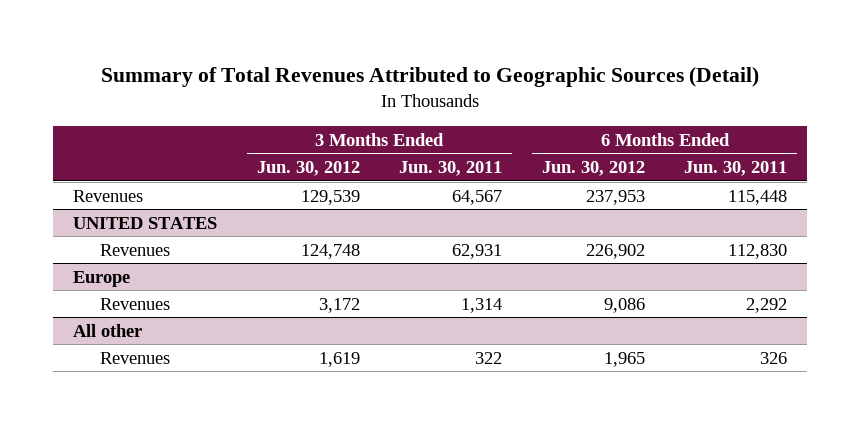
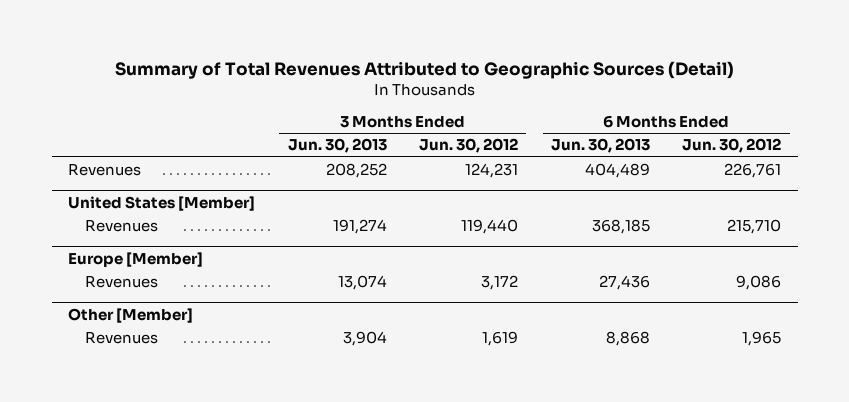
- | 3 Months Ended Jun. 30, 2012 | 3 Months Ended Jun. 30, 2011 | 6 Months Ended Jun. 30, 2012 | 6 Months Ended Jun. 30, 2011
+ | 3 Months Ended Jun. 30, 2013 | 3 Months Ended Jun. 30, 2012 | 6 Months Ended Jun. 30, 2013 | 6 Months Ended Jun. 30, 2012
- Revenues | 129,539 | 64,567 | 237,953 | 115,448
- UNITED STATES
- Revenues | 124,748 | 62,931 | 226,902 | 112,830
- Europe
+ Revenues | 208,252 | 124,231 | 404,489 | 226,761
+ United States [Member]
+ Revenues | 191,274 | 119,440 | 368,185 | 215,710
+ Europe [Member]
- All other
+ Other [Member]

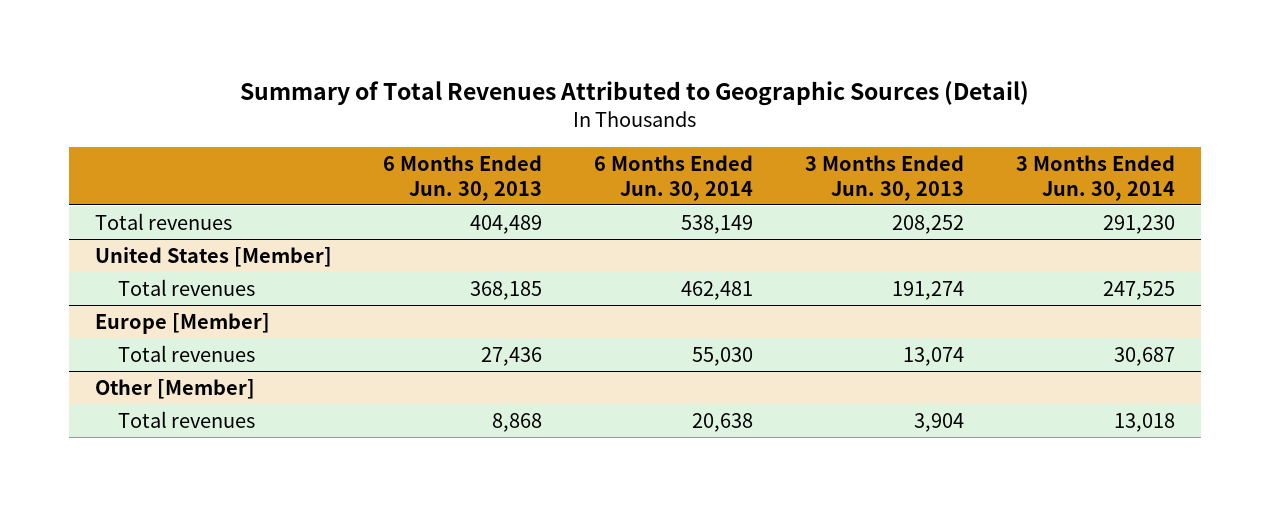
- | 3 Months Ended Jun. 30, 2013 | 3 Months Ended Jun. 30, 2012 | 6 Months Ended Jun. 30, 2013 | 6 Months Ended Jun. 30, 2012
+ | 6 Months Ended Jun. 30, 2013 | 6 Months Ended Jun. 30, 2014 | 3 Months Ended Jun. 30, 2013 | 3 Months Ended Jun. 30, 2014
- Revenues | 208,252 | 124,231 | 404,489 | 226,761
+ Total revenues | 404,489 | 538,149 | 208,252 | 291,230
@ United States [Member]
- Revenues | 191,274 | 119,440 | 368,185 | 215,710
+ Total revenues | 368,185 | 462,481 | 191,274 | 247,525
@ Europe [Member]
- Revenues | 13,074 | 3,172 | 27,436 | 9,086
+ Total revenues | 27,436 | 55,030 | 13,074 | 30,687
@ Other [Member]
- Revenues | 3,904 | 1,619 | 8,868 | 1,965
+ Total revenues | 8,868 | 20,638 | 3,904 | 13,018

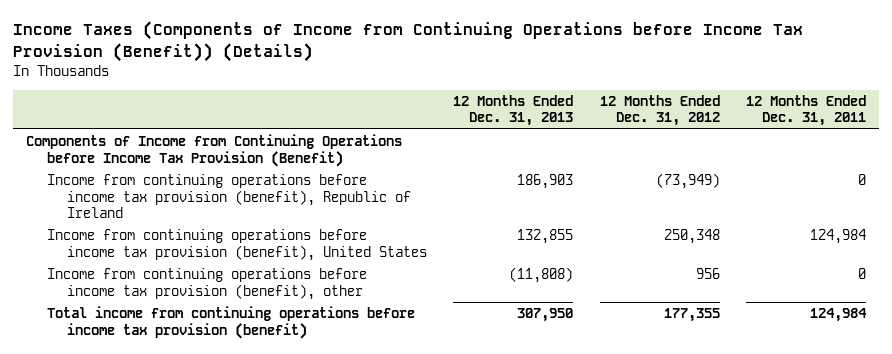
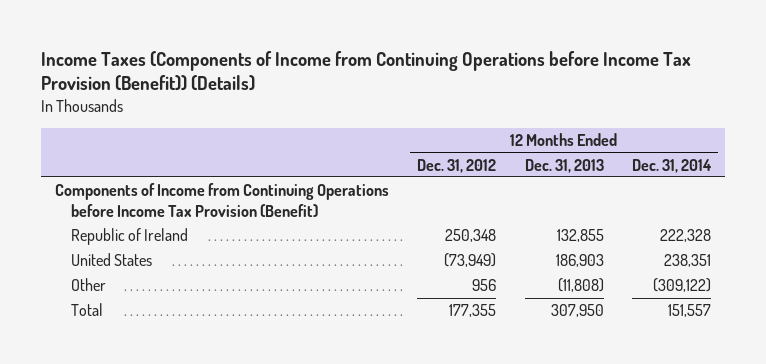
- | 12 Months Ended Dec. 31, 2013 | 12 Months Ended Dec. 31, 2012 | 12 Months Ended Dec. 31, 2011
+ | 12 Months Ended Dec. 31, 2012 | 12 Months Ended Dec. 31, 2013 | 12 Months Ended Dec. 31, 2014
- Income from continuing operations before income tax provision (benefit), Republic of Ireland | 186,903 | (73,949) | 0
- Income from continuing operations before income tax provision (benefit), United States | 132,855 | 250,348 | 124,984
- Income from continuing operations before income tax provision (benefit), other | (11,808) | 956 | 0
- Total income from continuing operations before income tax provision (benefit) | 307,950 | 177,355 | 124,984
+ Republic of Ireland | 250,348 | 132,855 | 222,328
+ United States | (73,949) | 186,903 | 238,351
+ Other | 956 | (11,808) | (309,122)
+ Total | 177,355 | 307,950 | 151,557

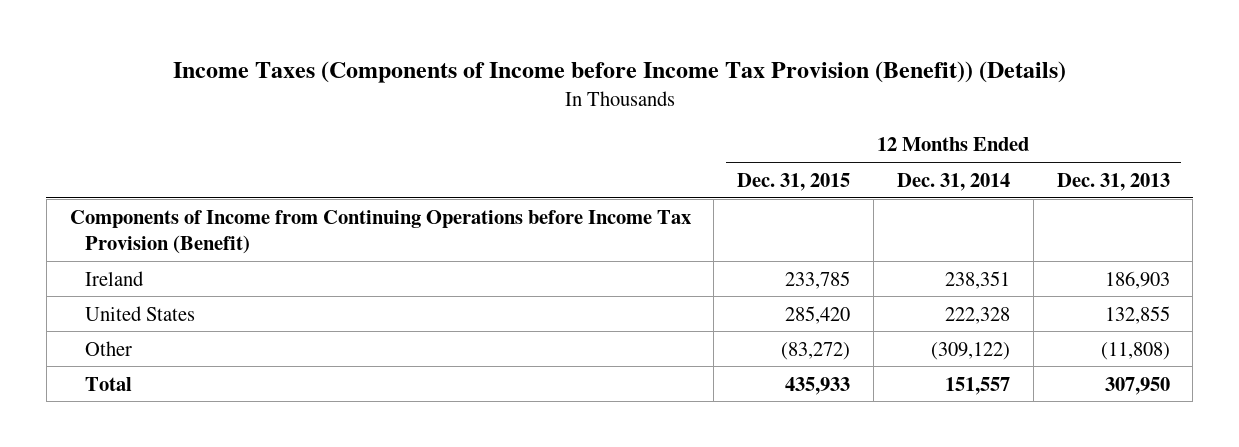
- Income Taxes (Components of Income from Continuing Operations before Income Tax Provision (Benefit)) (Details)
+ Income Taxes (Components of Income before Income Tax Provision (Benefit)) (Details)
- | 12 Months Ended Dec. 31, 2012 | 12 Months Ended Dec. 31, 2013 | 12 Months Ended Dec. 31, 2014
+ | 12 Months Ended Dec. 31, 2015 | 12 Months Ended Dec. 31, 2014 | 12 Months Ended Dec. 31, 2013
- Republic of Ireland | 250,348 | 132,855 | 222,328
- United States | (73,949) | 186,903 | 238,351
+ Ireland | 233,785 | 238,351 | 186,903
+ United States | 285,420 | 222,328 | 132,855

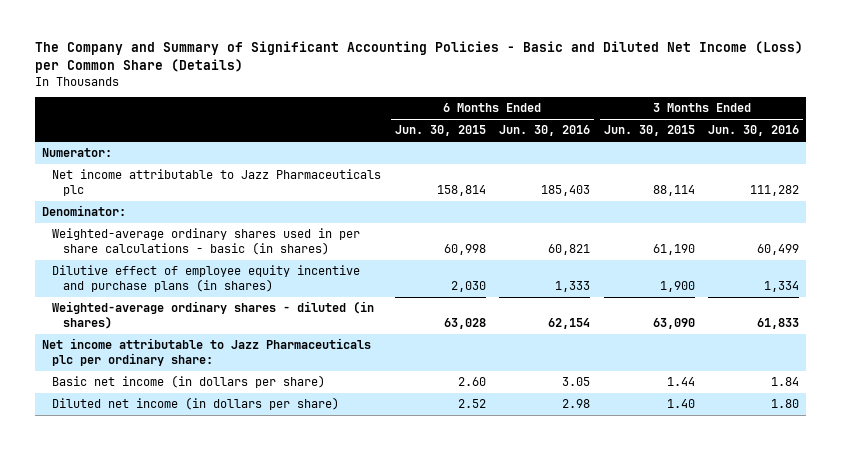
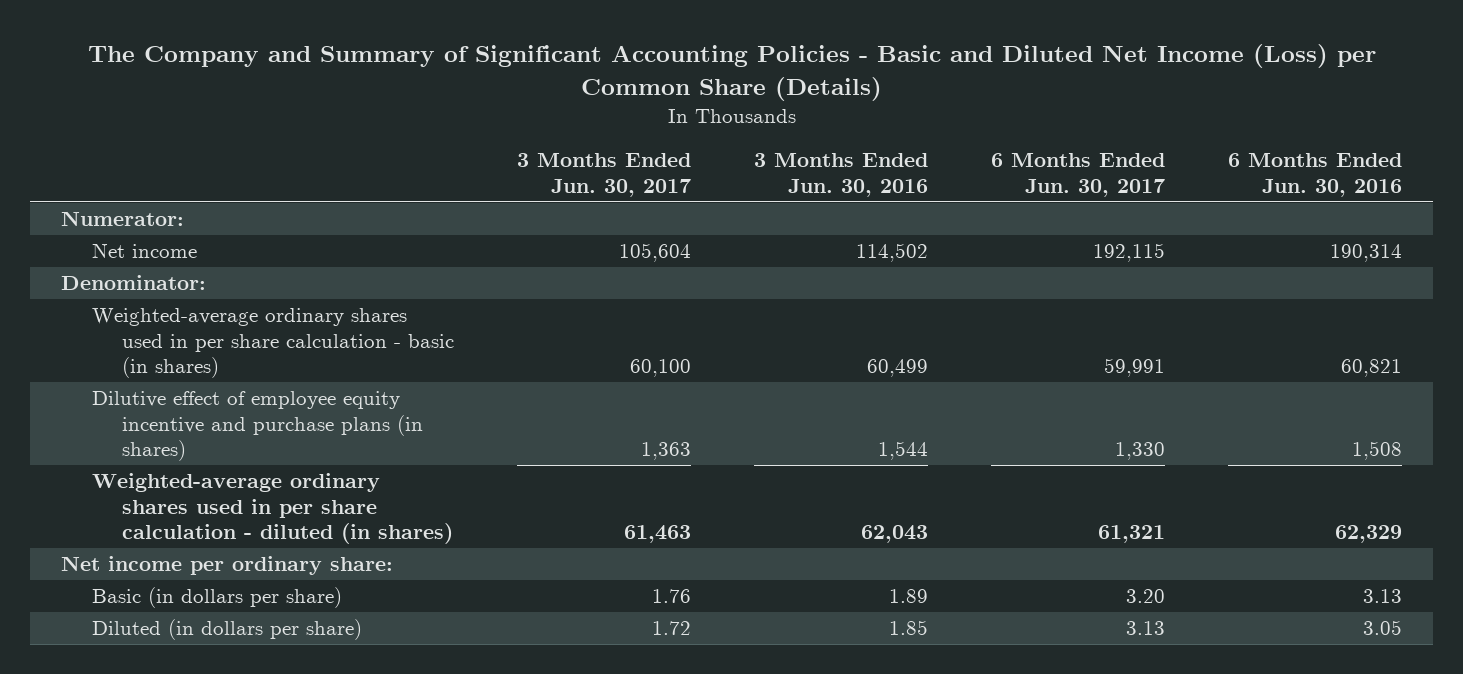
- | 6 Months Ended Jun. 30, 2015 | 6 Months Ended Jun. 30, 2016 | 3 Months Ended Jun. 30, 2015 | 3 Months Ended Jun. 30, 2016
+ | 3 Months Ended Jun. 30, 2017 | 3 Months Ended Jun. 30, 2016 | 6 Months Ended Jun. 30, 2017 | 6 Months Ended Jun. 30, 2016
- Net income attributable to Jazz Pharmaceuticals plc | 158,814 | 185,403 | 88,114 | 111,282
+ Net income | 105,604 | 114,502 | 192,115 | 190,314
- Weighted-average ordinary shares used in per share calculations - basic (in shares) | 60,998 | 60,821 | 61,190 | 60,499
- Dilutive effect of employee equity incentive and purchase plans (in shares) | 2,030 | 1,333 | 1,900 | 1,334
- Weighted-average ordinary shares - diluted (in shares) | 63,028 | 62,154 | 63,090 | 61,833
- Net income attributable to Jazz Pharmaceuticals plc per ordinary share:
- Basic net income (in dollars per share) | 2.60 | 3.05 | 1.44 | 1.84
- Diluted net income (in dollars per share) | 2.52 | 2.98 | 1.40 | 1.80
+ Weighted-average ordinary shares used in per share calculation - basic (in shares) | 60,100 | 60,499 | 59,991 | 60,821
+ Dilutive effect of employee equity incentive and purchase plans (in shares) | 1,363 | 1,544 | 1,330 | 1,508
+ Weighted-average ordinary shares used in per share calculation - diluted (in shares) | 61,463 | 62,043 | 61,321 | 62,329
+ Net income per ordinary share:
+ Basic (in dollars per share) | 1.76 | 1.89 | 3.20 | 3.13
+ Diluted (in dollars per share) | 1.72 | 1.85 | 3.13 | 3.05

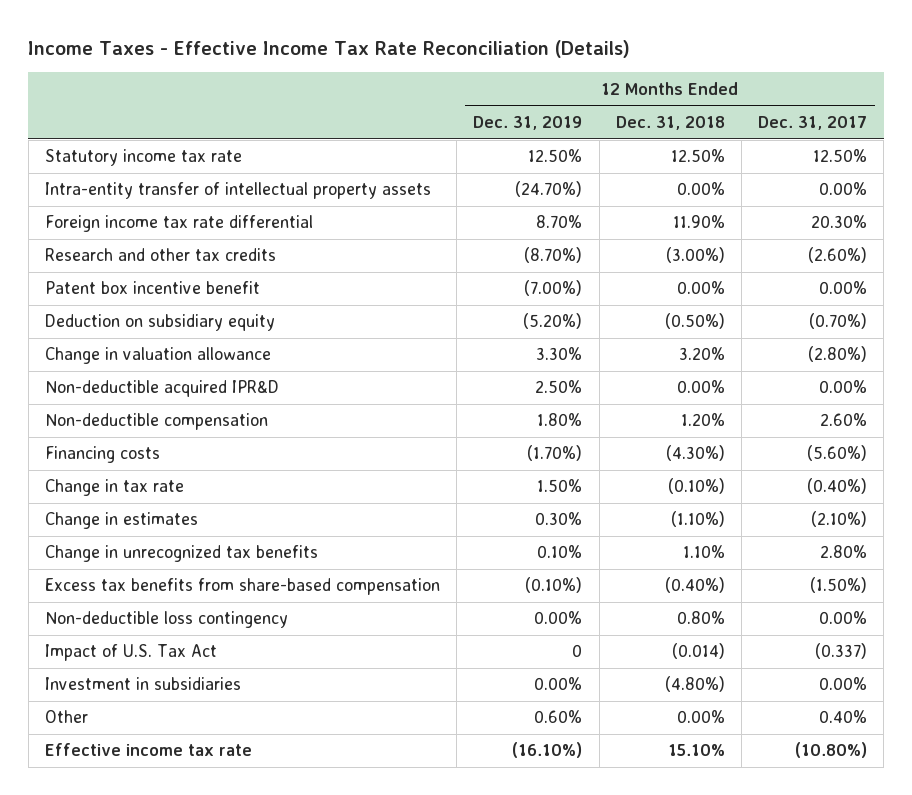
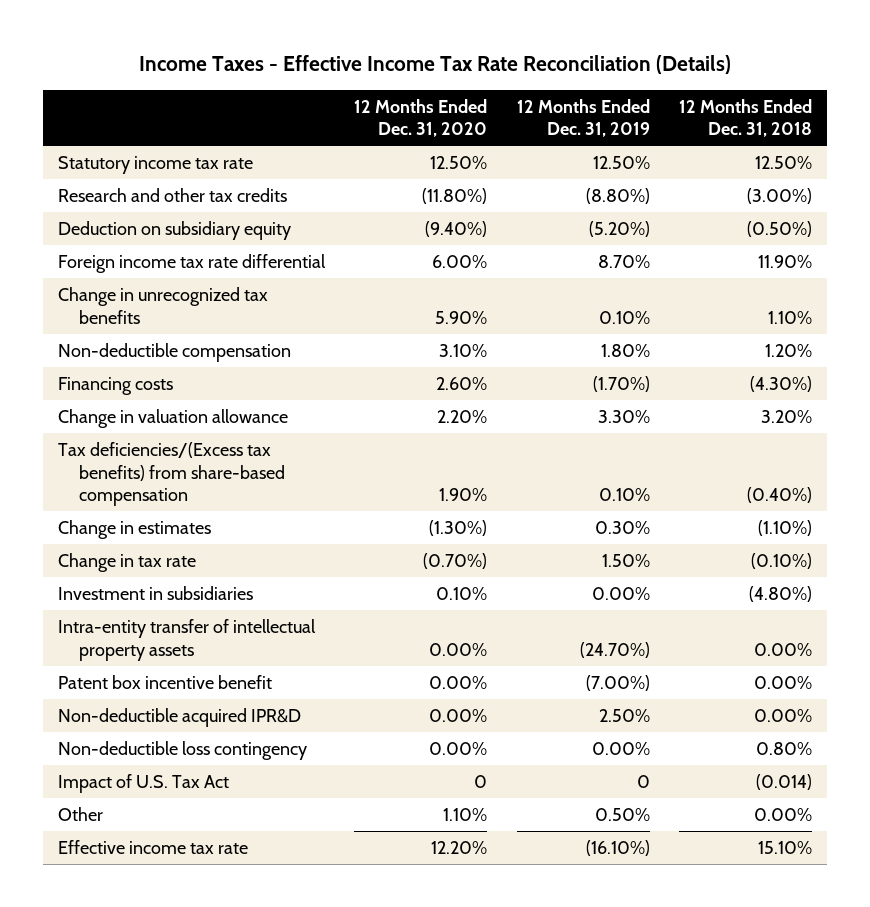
- | 12 Months Ended Dec. 31, 2019 | 12 Months Ended Dec. 31, 2018 | 12 Months Ended Dec. 31, 2017
+ | 12 Months Ended Dec. 31, 2020 | 12 Months Ended Dec. 31, 2019 | 12 Months Ended Dec. 31, 2018
- Research and other tax credits | (8.70%) | (3.00%) | (2.60%)
+ Research and other tax credits | (11.80%) | (8.80%) | (3.00%)
moved down: Foreign income tax rate differential | 6.00% | 8.70% | 11.90%
moved up: Change in unrecognized tax benefits | 5.90% | 0.10% | 1.10%
moved down: Change in valuation allowance | 2.20% | 3.30% | 3.20%
+ Tax deficiencies/(Excess tax benefits) from share-based compensation | 1.90% | 0.10% | (0.40%)
- Excess tax benefits from share-based compensation | (0.10%) | (0.40%) | (1.50%)
moved down: Change in tax rate | (0.70%) | 1.50% | (0.10%)
moved up: Investment in subsidiaries | 0.10% | 0.00% | (4.80%)
moved down: Intra-entity transfer of intellectual property assets | 0.00% | (24.70%) | 0.00%
moved down: Patent box incentive benefit | 0.00% | (7.00%) | 0.00%
moved down: Non-deductible acquired IPR&D | 0.00% | 2.50% | 0.00%
- Other | 0.60% | 0.00% | 0.40%
+ Other | 1.10% | 0.50% | 0.00%

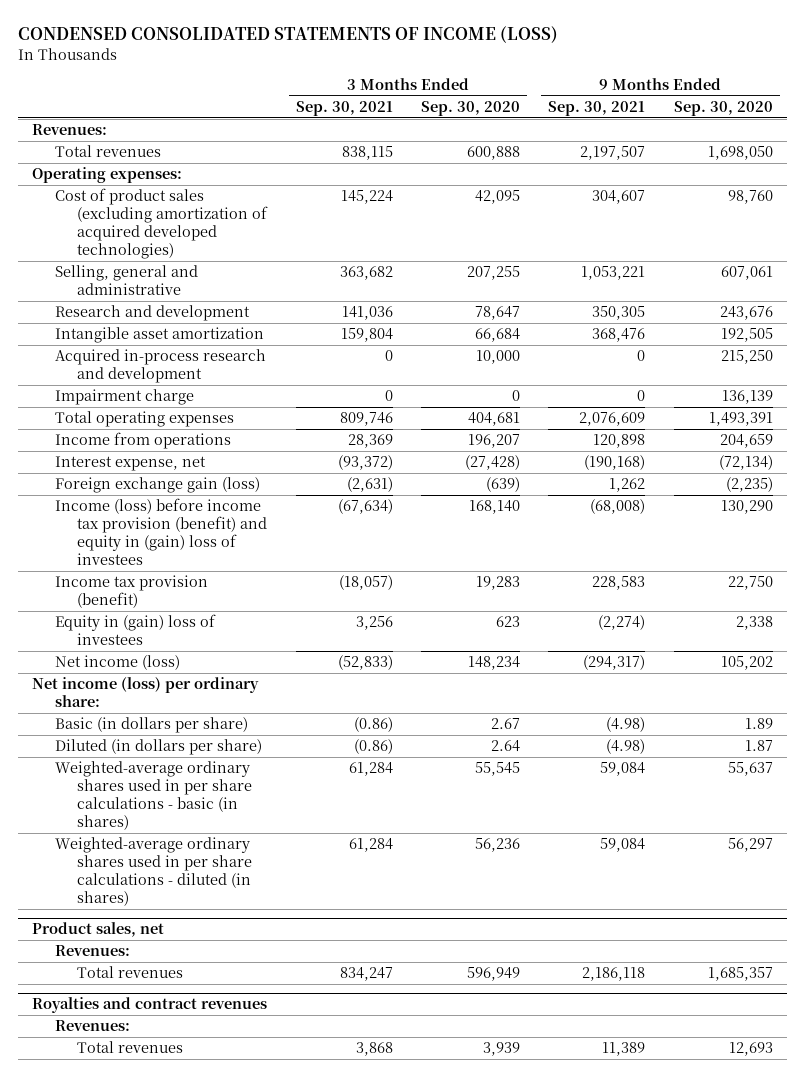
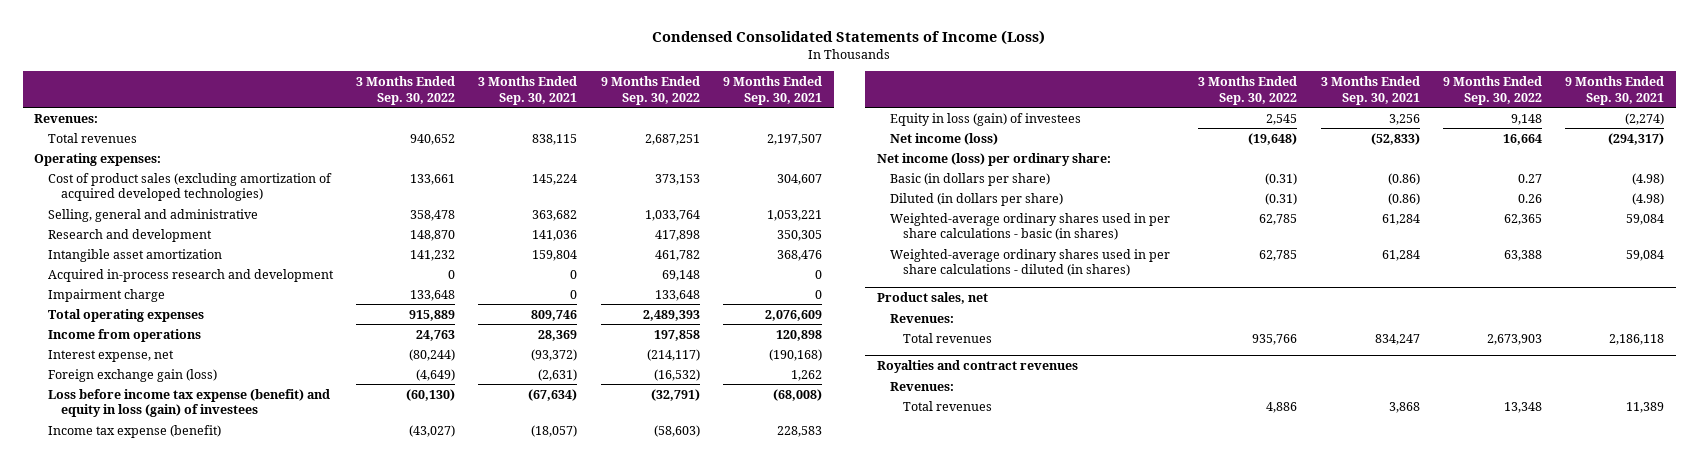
- CONDENSED CONSOLIDATED STATEMENTS OF INCOME (LOSS)
+ Condensed Consolidated Statements of Income (Loss)
- | 3 Months Ended Sep. 30, 2021 | 3 Months Ended Sep. 30, 2020 | 9 Months Ended Sep. 30, 2021 | 9 Months Ended Sep. 30, 2020
+ | 3 Months Ended Sep. 30, 2022 | 3 Months Ended Sep. 30, 2021 | 9 Months Ended Sep. 30, 2022 | 9 Months Ended Sep. 30, 2021
- Income (loss) before income tax provision (benefit) and equity in (gain) loss of investees | (67,634) | 168,140 | (68,008) | 130,290
- Income tax provision (benefit) | (18,057) | 19,283 | 228,583 | 22,750
- Equity in (gain) loss of investees | 3,256 | 623 | (2,274) | 2,338
+ Loss before income tax expense (benefit) and equity in loss (gain) of investees | (60,130) | (67,634) | (32,791) | (68,008)
+ Income tax expense (benefit) | (43,027) | (18,057) | (58,603) | 228,583
+ Equity in loss (gain) of investees | 2,545 | 3,256 | 9,148 | (2,274)

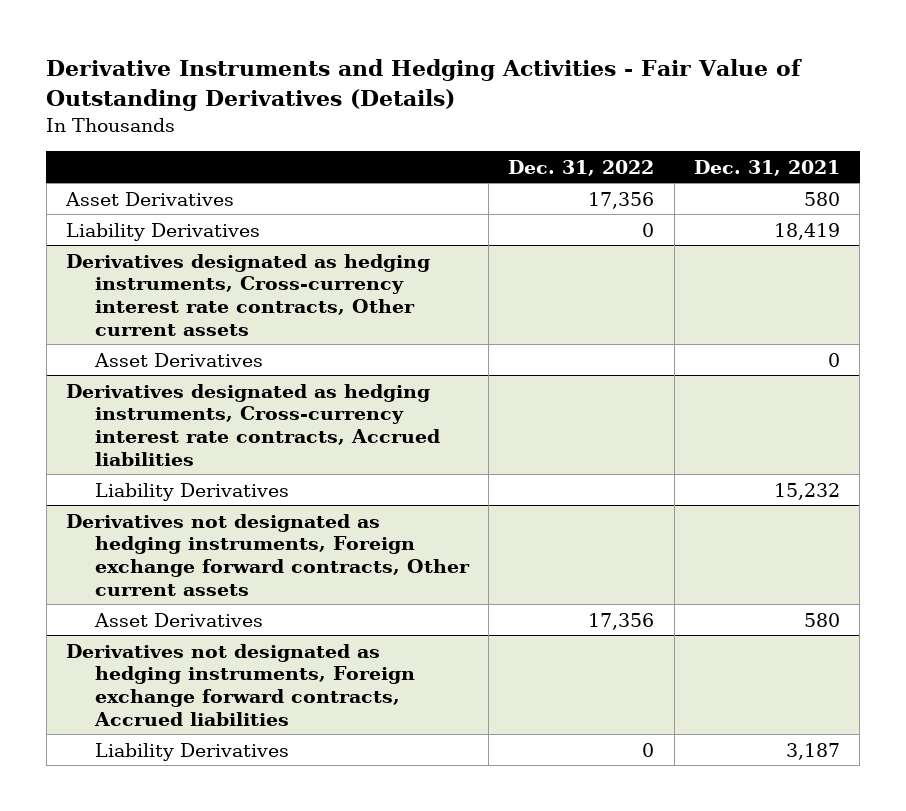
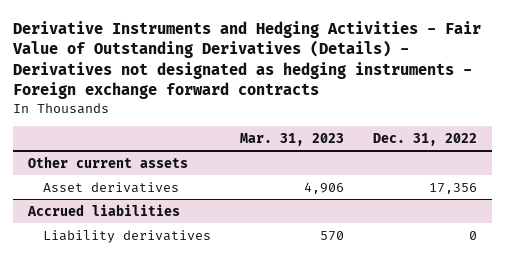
- Derivative Instruments and Hedging Activities - Fair Value of Outstanding Derivatives (Details)
+ Derivative Instruments and Hedging Activities - Fair Value of Outstanding Derivatives (Details) - Derivatives not designated as hedging instruments - Foreign exchange forward contracts
- | Dec. 31, 2022 | Dec. 31, 2021
+ | Mar. 31, 2023 | Dec. 31, 2022
- Asset Derivatives | 17,356 | 580
- Liability Derivatives | 0 | 18,419
- Derivatives designated as hedging instruments, Cross-currency interest rate contracts, Other current assets
- Asset Derivatives | | 0
- Derivatives designated as hedging instruments, Cross-currency interest rate contracts, Accrued liabilities
- Liability Derivatives | | 15,232
- Derivatives not designated as hedging instruments, Foreign exchange forward contracts, Other current assets
- Asset Derivatives | 17,356 | 580
- Derivatives not designated as hedging instruments, Foreign exchange forward contracts, Accrued liabilities
- Liability Derivatives | 0 | 3,187
+ Other current assets
+ Asset derivatives | 4,906 | 17,356
+ Accrued liabilities
+ Liability derivatives | 570 | 0

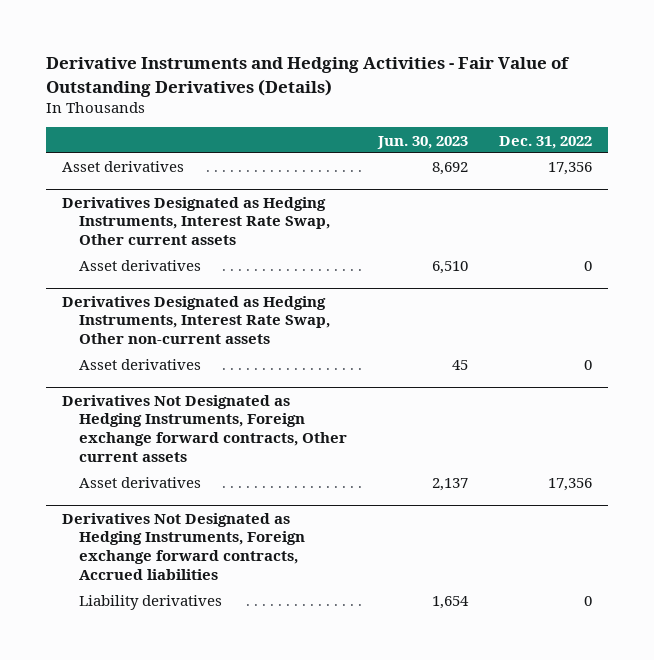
- Derivative Instruments and Hedging Activities - Fair Value of Outstanding Derivatives (Details) - Derivatives not designated as hedging instruments - Foreign exchange forward contracts
+ Derivative Instruments and Hedging Activities - Fair Value of Outstanding Derivatives (Details)
- | Mar. 31, 2023 | Dec. 31, 2022
+ | Jun. 30, 2023 | Dec. 31, 2022
- Other current assets
- Accrued liabilities
+ Derivatives Designated as Hedging Instruments, Interest Rate Swap, Other current assets
+ Asset derivatives | 6,510 | 0
+ Derivatives Designated as Hedging Instruments, Interest Rate Swap, Other non-current assets
+ Asset derivatives | 45 | 0
+ Derivatives Not Designated as Hedging Instruments, Foreign exchange forward contracts, Other current assets
+ Asset derivatives | 2,137 | 17,356
+ Derivatives Not Designated as Hedging Instruments, Foreign exchange forward contracts, Accrued liabilities

